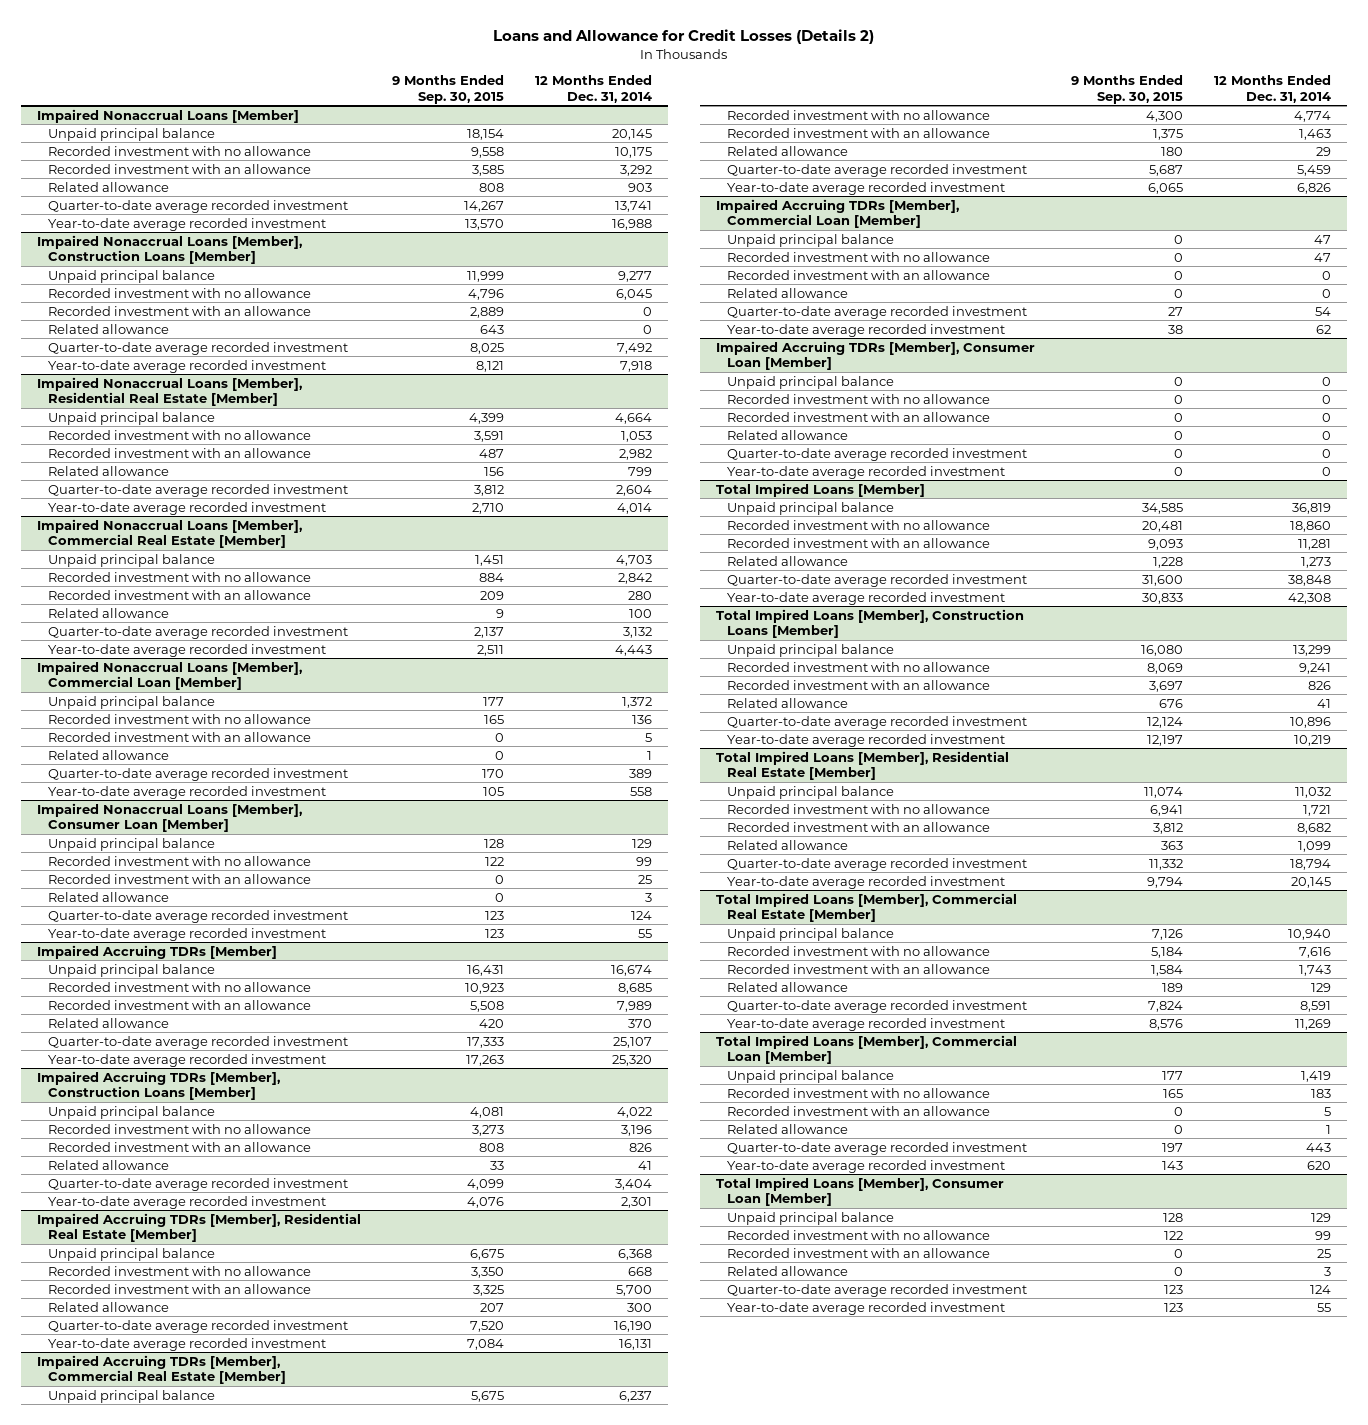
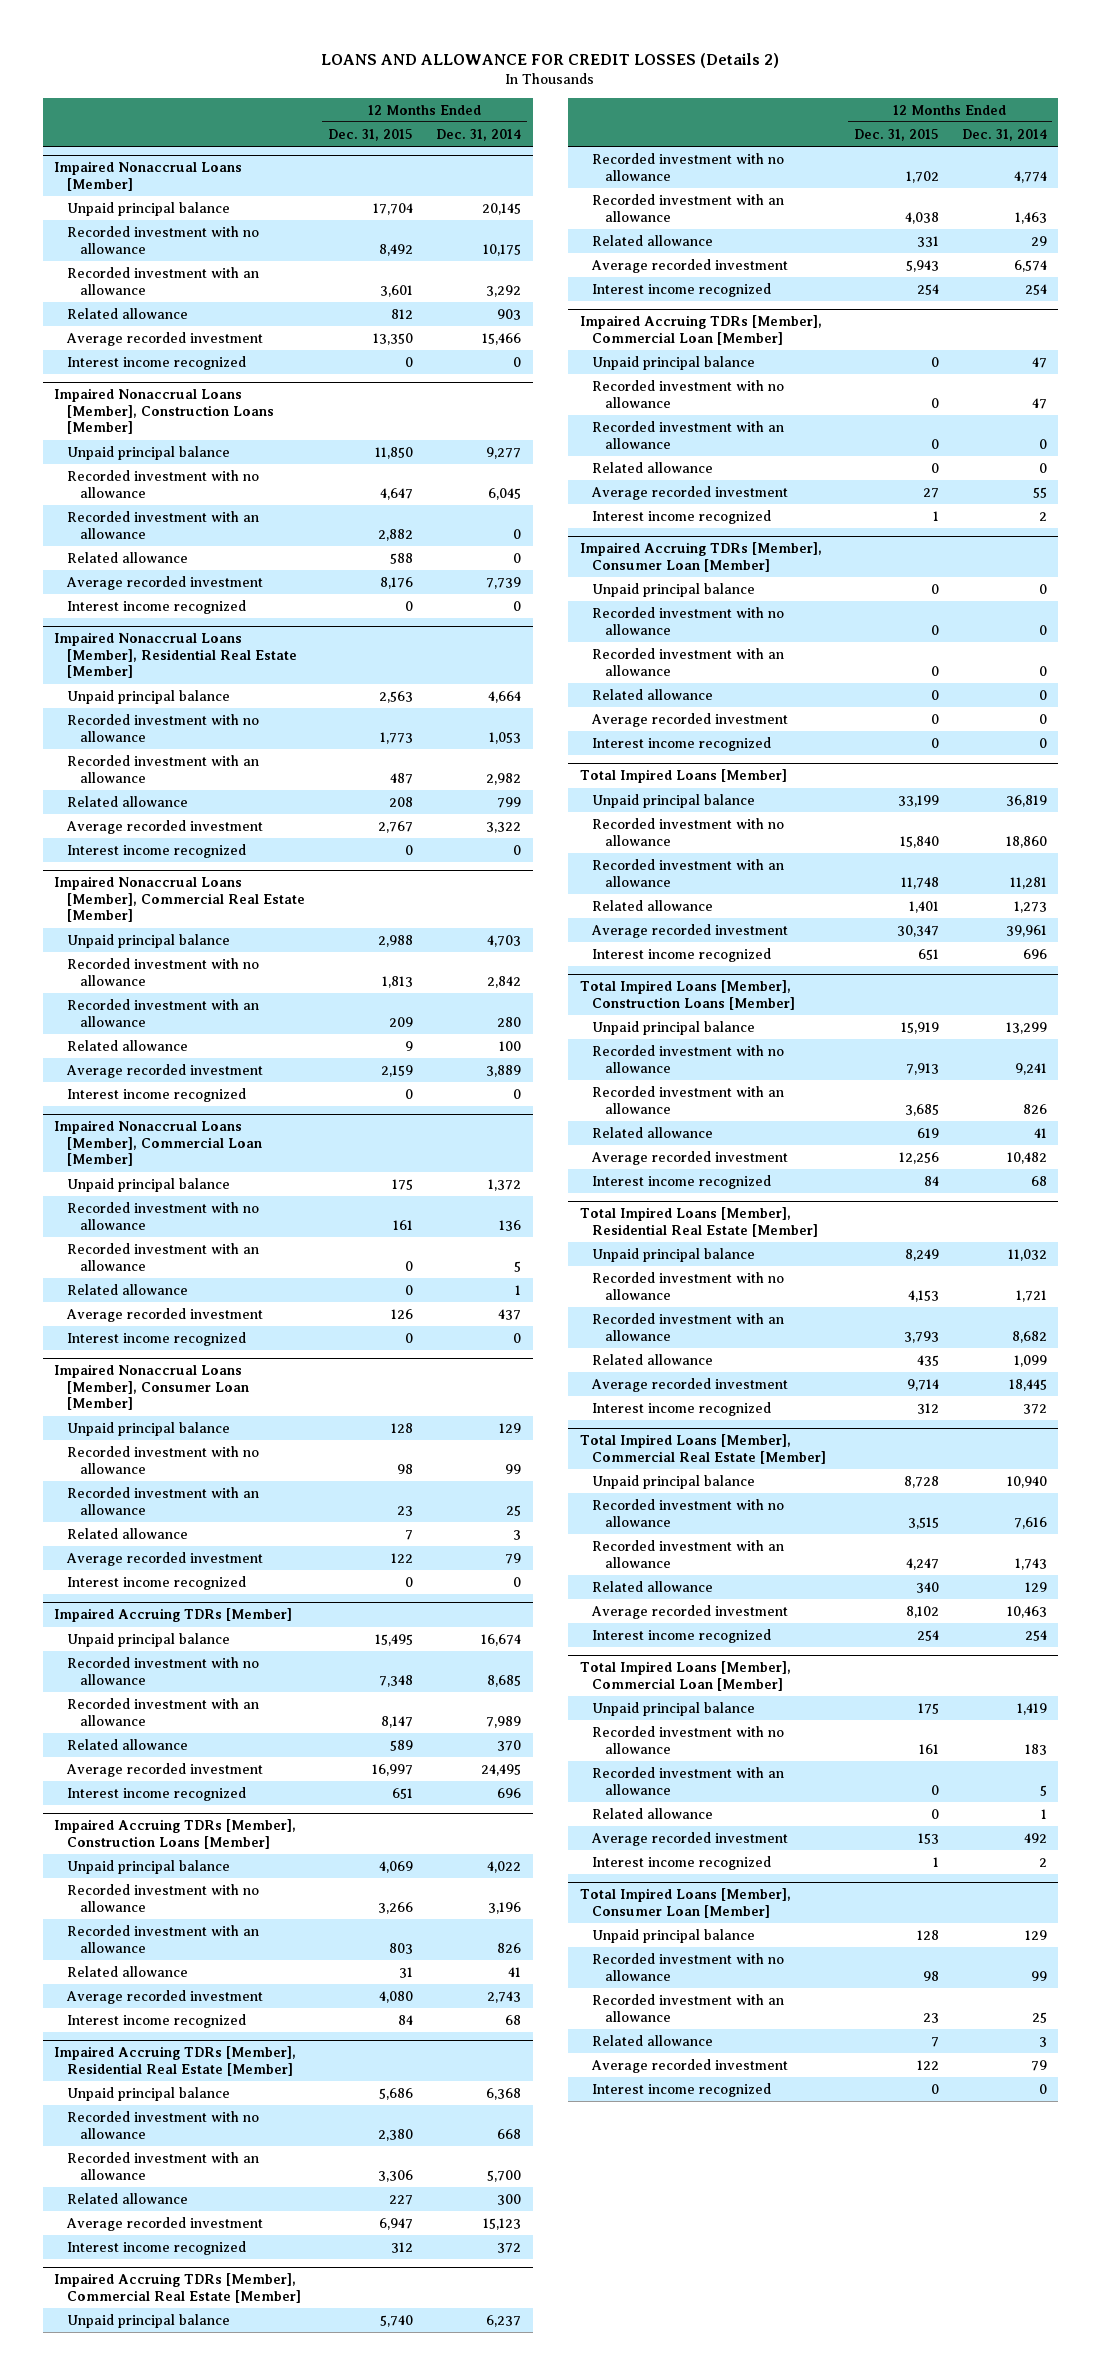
- Loans and Allowance for Credit Losses (Details 2)
+ LOANS AND ALLOWANCE FOR CREDIT LOSSES (Details 2)
- | 9 Months Ended Sep. 30, 2015 | 12 Months Ended Dec. 31, 2014
+ | 12 Months Ended Dec. 31, 2015 | 12 Months Ended Dec. 31, 2014
@ Impaired Nonaccrual Loans [Member]
- Quarter-to-date average recorded investment | 14,267 | 13,741
- Year-to-date average recorded investment | 13,570 | 16,988
+ Average recorded investment | 13,350 | 15,466
+ Interest income recognized | 0 | 0
@ Impaired Nonaccrual Loans [Member], Construction Loans [Member]
- Quarter-to-date average recorded investment | 8,025 | 7,492
- Year-to-date average recorded investment | 8,121 | 7,918
+ Average recorded investment | 8,176 | 7,739
+ Interest income recognized | 0 | 0
@ Impaired Nonaccrual Loans [Member], Residential Real Estate [Member]
- Quarter-to-date average recorded investment | 3,812 | 2,604
- Year-to-date average recorded investment | 2,710 | 4,014
+ Average recorded investment | 2,767 | 3,322
+ Interest income recognized | 0 | 0
@ Impaired Nonaccrual Loans [Member], Commercial Real Estate [Member]
- Quarter-to-date average recorded investment | 2,137 | 3,132
- Year-to-date average recorded investment | 2,511 | 4,443
+ Average recorded investment | 2,159 | 3,889
+ Interest income recognized | 0 | 0
@ Impaired Nonaccrual Loans [Member], Commercial Loan [Member]
- Quarter-to-date average recorded investment | 170 | 389
- Year-to-date average recorded investment | 105 | 558
+ Average recorded investment | 126 | 437
+ Interest income recognized | 0 | 0
@ Impaired Nonaccrual Loans [Member], Consumer Loan [Member]
- Quarter-to-date average recorded investment | 123 | 124
- Year-to-date average recorded investment | 123 | 55
+ Average recorded investment | 122 | 79
+ Interest income recognized | 0 | 0
@ Impaired Accruing TDRs [Member]
- Quarter-to-date average recorded investment | 17,333 | 25,107
- Year-to-date average recorded investment | 17,263 | 25,320
+ Average recorded investment | 16,997 | 24,495
+ Interest income recognized | 651 | 696
@ Impaired Accruing TDRs [Member], Construction Loans [Member]
- Quarter-to-date average recorded investment | 4,099 | 3,404
- Year-to-date average recorded investment | 4,076 | 2,301
+ Average recorded investment | 4,080 | 2,743
+ Interest income recognized | 84 | 68
@ Impaired Accruing TDRs [Member], Residential Real Estate [Member]
- Quarter-to-date average recorded investment | 7,520 | 16,190
- Year-to-date average recorded investment | 7,084 | 16,131
+ Average recorded investment | 6,947 | 15,123
+ Interest income recognized | 312 | 372
@ Impaired Accruing TDRs [Member], Commercial Real Estate [Member]
- Quarter-to-date average recorded investment | 5,687 | 5,459
- Year-to-date average recorded investment | 6,065 | 6,826
+ Average recorded investment | 5,943 | 6,574
+ Interest income recognized | 254 | 254
@ Impaired Accruing TDRs [Member], Commercial Loan [Member]
- Quarter-to-date average recorded investment | 27 | 54
- Year-to-date average recorded investment | 38 | 62
+ Average recorded investment | 27 | 55
+ Interest income recognized | 1 | 2
@ Impaired Accruing TDRs [Member], Consumer Loan [Member]
- Quarter-to-date average recorded investment | 0 | 0
- Year-to-date average recorded investment | 0 | 0
+ Average recorded investment | 0 | 0
+ Interest income recognized | 0 | 0
@ Total Impired Loans [Member]
- Quarter-to-date average recorded investment | 31,600 | 38,848
- Year-to-date average recorded investment | 30,833 | 42,308
+ Average recorded investment | 30,347 | 39,961
+ Interest income recognized | 651 | 696
@ Total Impired Loans [Member], Construction Loans [Member]
- Quarter-to-date average recorded investment | 12,124 | 10,896
- Year-to-date average recorded investment | 12,197 | 10,219
+ Average recorded investment | 12,256 | 10,482
+ Interest income recognized | 84 | 68
@ Total Impired Loans [Member], Residential Real Estate [Member]
- Quarter-to-date average recorded investment | 11,332 | 18,794
- Year-to-date average recorded investment | 9,794 | 20,145
+ Average recorded investment | 9,714 | 18,445
+ Interest income recognized | 312 | 372
@ Total Impired Loans [Member], Commercial Real Estate [Member]
- Quarter-to-date average recorded investment | 7,824 | 8,591
- Year-to-date average recorded investment | 8,576 | 11,269
+ Average recorded investment | 8,102 | 10,463
+ Interest income recognized | 254 | 254
@ Total Impired Loans [Member], Commercial Loan [Member]
- Quarter-to-date average recorded investment | 197 | 443
- Year-to-date average recorded investment | 143 | 620
+ Average recorded investment | 153 | 492
+ Interest income recognized | 1 | 2
@ Total Impired Loans [Member], Consumer Loan [Member]
- Quarter-to-date average recorded investment | 123 | 124
- Year-to-date average recorded investment | 123 | 55
+ Average recorded investment | 122 | 79
+ Interest income recognized | 0 | 0

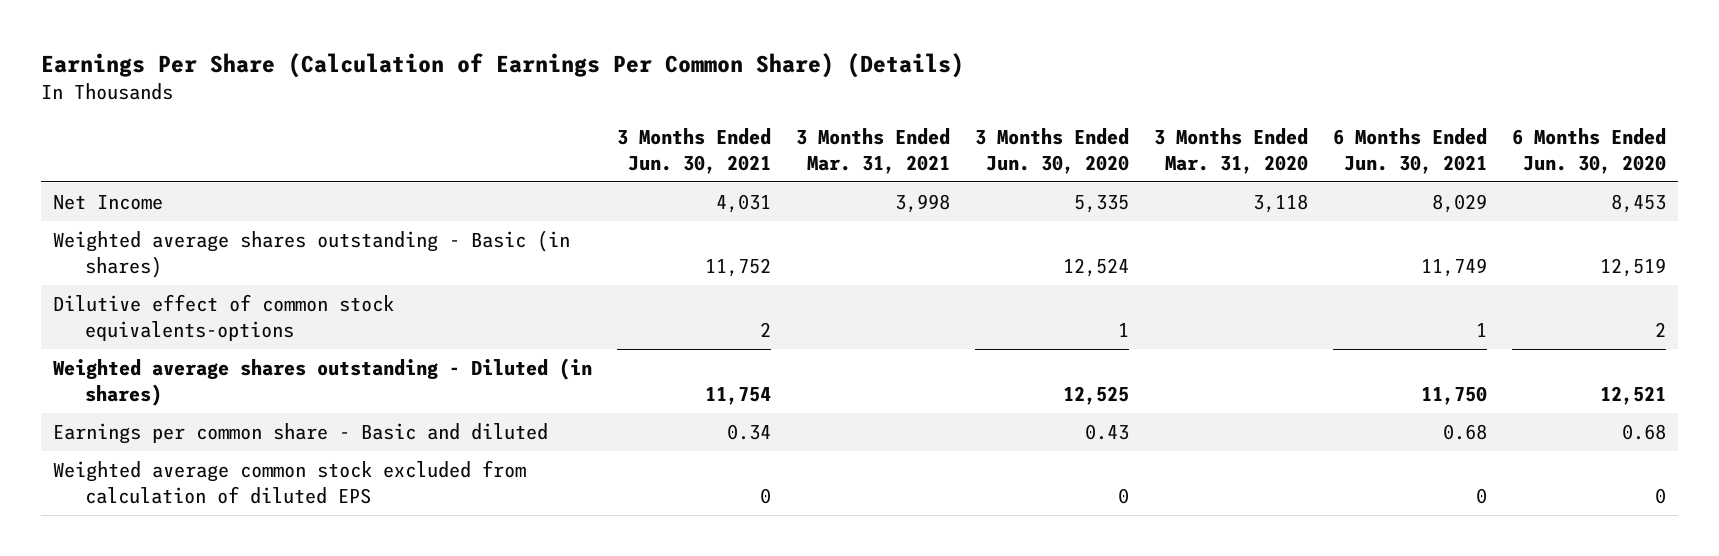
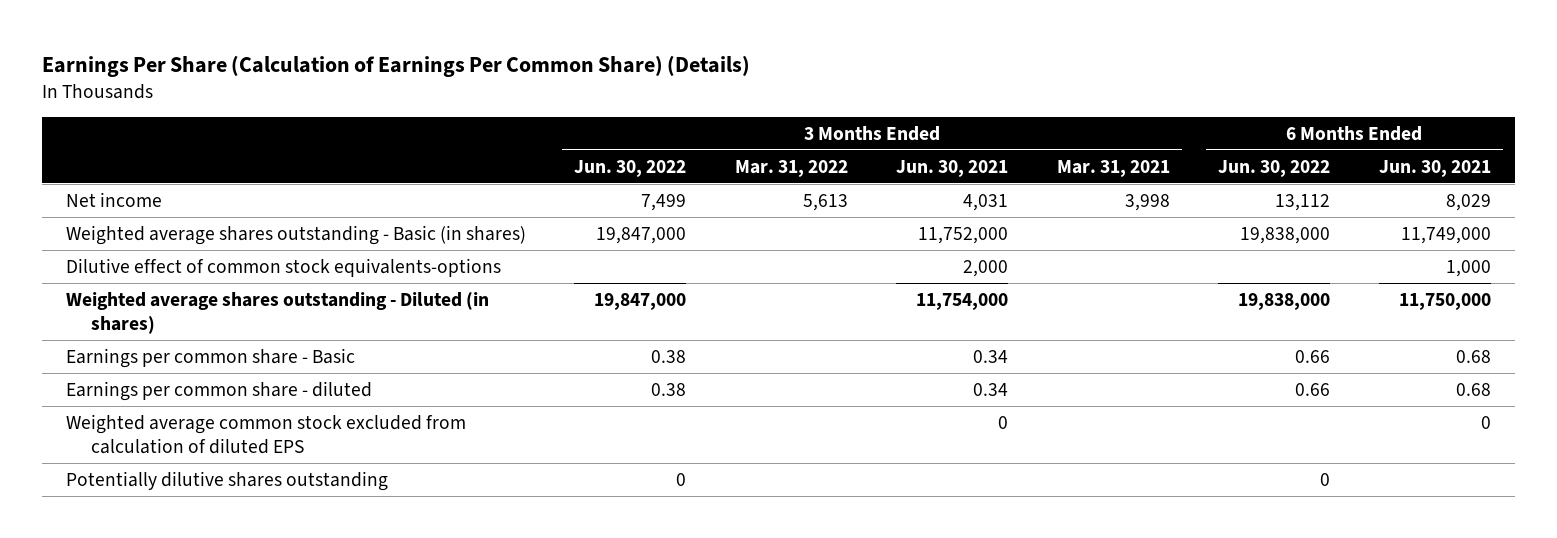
- | 3 Months Ended Jun. 30, 2021 | 3 Months Ended Mar. 31, 2021 | 3 Months Ended Jun. 30, 2020 | 3 Months Ended Mar. 31, 2020 | 6 Months Ended Jun. 30, 2021 | 6 Months Ended Jun. 30, 2020
+ | 3 Months Ended Jun. 30, 2022 | 3 Months Ended Mar. 31, 2022 | 3 Months Ended Jun. 30, 2021 | 3 Months Ended Mar. 31, 2021 | 6 Months Ended Jun. 30, 2022 | 6 Months Ended Jun. 30, 2021
- Net Income | 4,031 | 3,998 | 5,335 | 3,118 | 8,029 | 8,453
- Weighted average shares outstanding - Basic (in shares) | 11,752 | | 12,524 | | 11,749 | 12,519
- Dilutive effect of common stock equivalents-options | 2 | | 1 | | 1 | 2
- Weighted average shares outstanding - Diluted (in shares) | 11,754 | | 12,525 | | 11,750 | 12,521
- Earnings per common share - Basic and diluted | 0.34 | | 0.43 | | 0.68 | 0.68
+ Net income | 7,499 | 5,613 | 4,031 | 3,998 | 13,112 | 8,029
+ Weighted average shares outstanding - Basic (in shares) | 19,847,000 | | 11,752,000 | | 19,838,000 | 11,749,000
+ Dilutive effect of common stock equivalents-options | | | 2,000 | | | 1,000
+ Weighted average shares outstanding - Diluted (in shares) | 19,847,000 | | 11,754,000 | | 19,838,000 | 11,750,000
+ Earnings per common share - Basic | 0.38 | | 0.34 | | 0.66 | 0.68
+ Earnings per common share - diluted | 0.38 | | 0.34 | | 0.66 | 0.68
+ Potentially dilutive shares outstanding | 0 | | | | 0 |

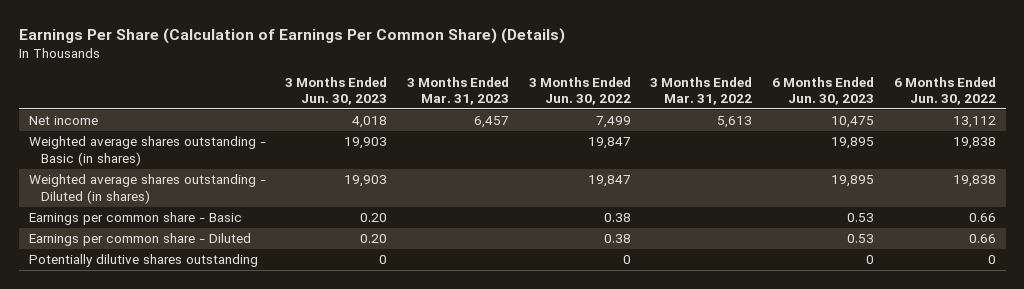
- | 3 Months Ended Jun. 30, 2022 | 3 Months Ended Mar. 31, 2022 | 3 Months Ended Jun. 30, 2021 | 3 Months Ended Mar. 31, 2021 | 6 Months Ended Jun. 30, 2022 | 6 Months Ended Jun. 30, 2021
+ | 3 Months Ended Jun. 30, 2023 | 3 Months Ended Mar. 31, 2023 | 3 Months Ended Jun. 30, 2022 | 3 Months Ended Mar. 31, 2022 | 6 Months Ended Jun. 30, 2023 | 6 Months Ended Jun. 30, 2022
- Weighted average shares outstanding - Basic (in shares) | 19,847,000 | | 11,752,000 | | 19,838,000 | 11,749,000
- Dilutive effect of common stock equivalents-options | | | 2,000 | | | 1,000
- Weighted average shares outstanding - Diluted (in shares) | 19,847,000 | | 11,754,000 | | 19,838,000 | 11,750,000
+ Weighted average shares outstanding - Basic (in shares) | 19,903 | | 19,847 | | 19,895 | 19,838
+ Weighted average shares outstanding - Diluted (in shares) | 19,903 | | 19,847 | | 19,895 | 19,838
- Earnings per common share - diluted | 0.38 | | 0.34 | | 0.66 | 0.68
- Weighted average common stock excluded from calculation of diluted EPS | | | 0 | | | 0
+ Earnings per common share - Diluted | 0.20 | | 0.38 | | 0.53 | 0.66

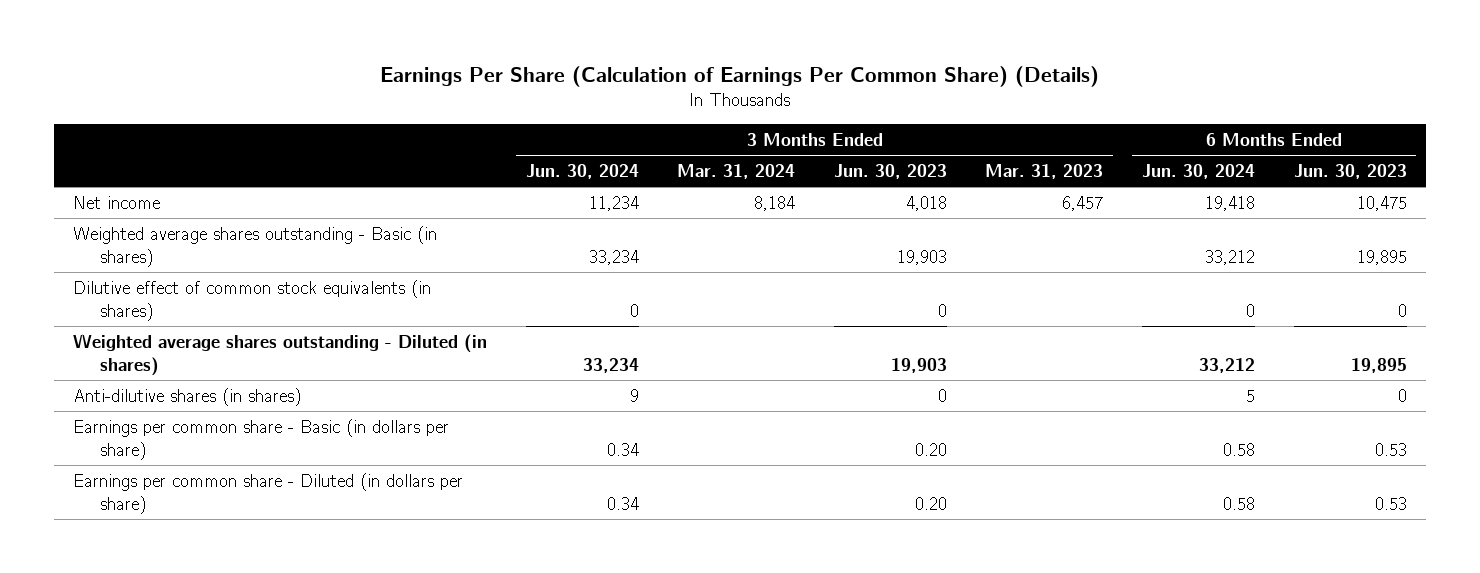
- | 3 Months Ended Jun. 30, 2023 | 3 Months Ended Mar. 31, 2023 | 3 Months Ended Jun. 30, 2022 | 3 Months Ended Mar. 31, 2022 | 6 Months Ended Jun. 30, 2023 | 6 Months Ended Jun. 30, 2022
+ | 3 Months Ended Jun. 30, 2024 | 3 Months Ended Mar. 31, 2024 | 3 Months Ended Jun. 30, 2023 | 3 Months Ended Mar. 31, 2023 | 6 Months Ended Jun. 30, 2024 | 6 Months Ended Jun. 30, 2023
+ Dilutive effect of common stock equivalents (in shares) | 0 | | 0 | | 0 | 0
- Earnings per common share - Basic | 0.20 | | 0.38 | | 0.53 | 0.66
- Earnings per common share - Diluted | 0.20 | | 0.38 | | 0.53 | 0.66
- Potentially dilutive shares outstanding | 0 | | 0 | | 0 | 0
+ Anti-dilutive shares (in shares) | 9 | | 0 | | 5 | 0
+ Earnings per common share - Basic (in dollars per share) | 0.34 | | 0.20 | | 0.58 | 0.53
+ Earnings per common share - Diluted (in dollars per share) | 0.34 | | 0.20 | | 0.58 | 0.53

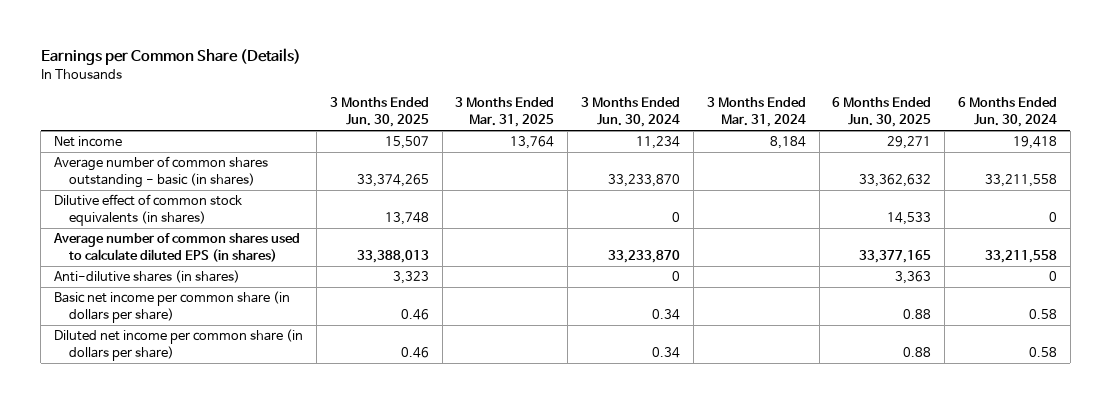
- Earnings Per Share (Calculation of Earnings Per Common Share) (Details)
+ Earnings per Common Share (Details)
- | 3 Months Ended Jun. 30, 2024 | 3 Months Ended Mar. 31, 2024 | 3 Months Ended Jun. 30, 2023 | 3 Months Ended Mar. 31, 2023 | 6 Months Ended Jun. 30, 2024 | 6 Months Ended Jun. 30, 2023
+ | 3 Months Ended Jun. 30, 2025 | 3 Months Ended Mar. 31, 2025 | 3 Months Ended Jun. 30, 2024 | 3 Months Ended Mar. 31, 2024 | 6 Months Ended Jun. 30, 2025 | 6 Months Ended Jun. 30, 2024
- Weighted average shares outstanding - Basic (in shares) | 33,234 | | 19,903 | | 33,212 | 19,895
+ Average number of common shares outstanding - basic (in shares) | 33,374,265 | | 33,233,870 | | 33,362,632 | 33,211,558
- Weighted average shares outstanding - Diluted (in shares) | 33,234 | | 19,903 | | 33,212 | 19,895
- Anti-dilutive shares (in shares) | 9 | | 0 | | 5 | 0
- Earnings per common share - Basic (in dollars per share) | 0.34 | | 0.20 | | 0.58 | 0.53
- Earnings per common share - Diluted (in dollars per share) | 0.34 | | 0.20 | | 0.58 | 0.53
+ Average number of common shares used to calculate diluted EPS (in shares) | 33,388,013 | | 33,233,870 | | 33,377,165 | 33,211,558
+ Anti-dilutive shares (in shares) | 3,323 | | 0 | | 3,363 | 0
+ Basic net income per common share (in dollars per share) | 0.46 | | 0.34 | | 0.88 | 0.58
+ Diluted net income per common share (in dollars per share) | 0.46 | | 0.34 | | 0.88 | 0.58

